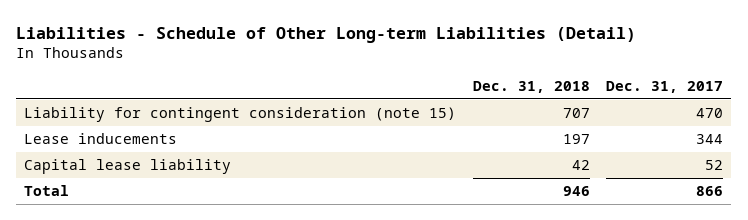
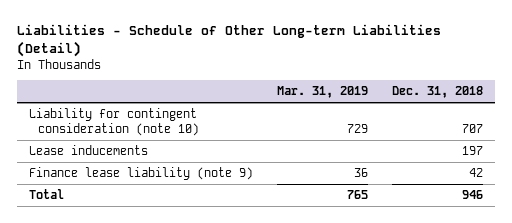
- | Dec. 31, 2018 | Dec. 31, 2017
+ | Mar. 31, 2019 | Dec. 31, 2018
- Liability for contingent consideration (note 15) | 707 | 470
+ Liability for contingent consideration (note 10) | 729 | 707
- Capital lease liability | 42 | 52
+ Finance lease liability (note 9) | 36 | 42

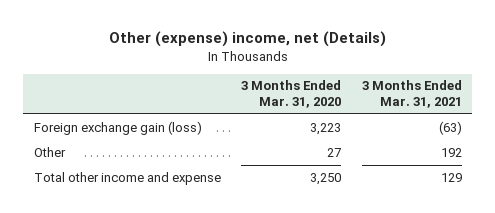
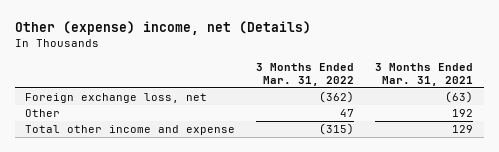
- | 3 Months Ended Mar. 31, 2020 | 3 Months Ended Mar. 31, 2021
+ | 3 Months Ended Mar. 31, 2022 | 3 Months Ended Mar. 31, 2021
- Foreign exchange gain (loss) | 3,223 | (63)
+ Foreign exchange loss, net | (362) | (63)

